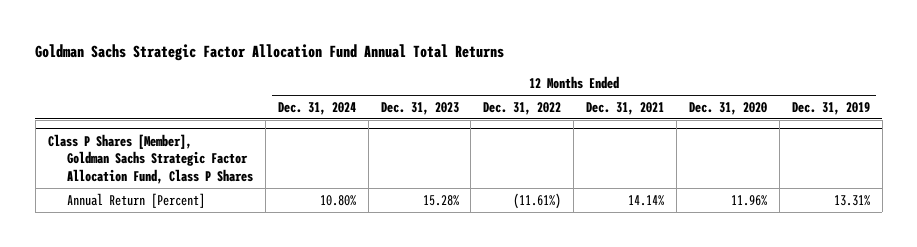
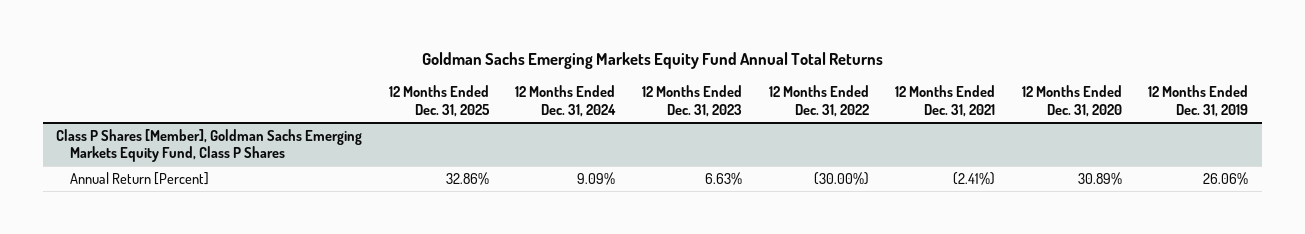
- Goldman Sachs Strategic Factor Allocation Fund Annual Total Returns
+ Goldman Sachs Emerging Markets Equity Fund Annual Total Returns
- | 12 Months Ended Dec. 31, 2024 | 12 Months Ended Dec. 31, 2023 | 12 Months Ended Dec. 31, 2022 | 12 Months Ended Dec. 31, 2021 | 12 Months Ended Dec. 31, 2020 | 12 Months Ended Dec. 31, 2019
+ | 12 Months Ended Dec. 31, 2025 | 12 Months Ended Dec. 31, 2024 | 12 Months Ended Dec. 31, 2023 | 12 Months Ended Dec. 31, 2022 | 12 Months Ended Dec. 31, 2021 | 12 Months Ended Dec. 31, 2020 | 12 Months Ended Dec. 31, 2019
- Class P Shares [Member], Goldman Sachs Strategic Factor Allocation Fund, Class P Shares
- Annual Return [Percent] | 10.80% | 15.28% | (11.61%) | 14.14% | 11.96% | 13.31%
+ Class P Shares [Member], Goldman Sachs Emerging Markets Equity Fund, Class P Shares
+ Annual Return [Percent] | 32.86% | 9.09% | 6.63% | (30.00%) | (2.41%) | 30.89% | 26.06%

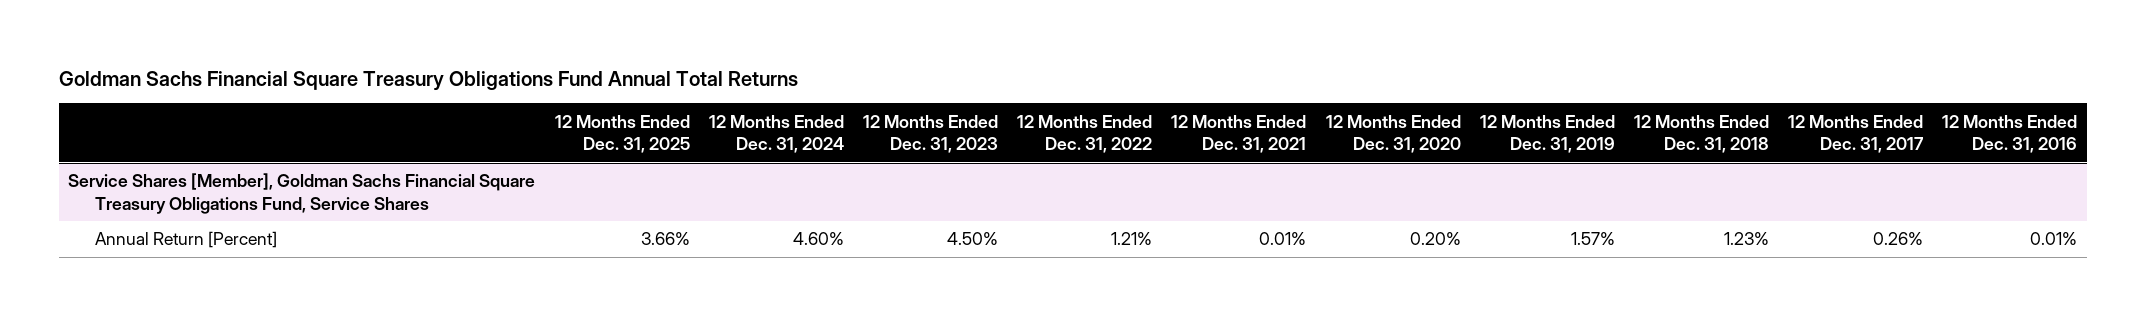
- Goldman Sachs Emerging Markets Equity Fund Annual Total Returns
+ Goldman Sachs Financial Square Treasury Obligations Fund Annual Total Returns
- | 12 Months Ended Dec. 31, 2025 | 12 Months Ended Dec. 31, 2024 | 12 Months Ended Dec. 31, 2023 | 12 Months Ended Dec. 31, 2022 | 12 Months Ended Dec. 31, 2021 | 12 Months Ended Dec. 31, 2020 | 12 Months Ended Dec. 31, 2019
+ | 12 Months Ended Dec. 31, 2025 | 12 Months Ended Dec. 31, 2024 | 12 Months Ended Dec. 31, 2023 | 12 Months Ended Dec. 31, 2022 | 12 Months Ended Dec. 31, 2021 | 12 Months Ended Dec. 31, 2020 | 12 Months Ended Dec. 31, 2019 | 12 Months Ended Dec. 31, 2018 | 12 Months Ended Dec. 31, 2017 | 12 Months Ended Dec. 31, 2016
- Class P Shares [Member], Goldman Sachs Emerging Markets Equity Fund, Class P Shares
- Annual Return [Percent] | 32.86% | 9.09% | 6.63% | (30.00%) | (2.41%) | 30.89% | 26.06%
+ Service Shares [Member], Goldman Sachs Financial Square Treasury Obligations Fund, Service Shares
+ Annual Return [Percent] | 3.66% | 4.60% | 4.50% | 1.21% | 0.01% | 0.20% | 1.57% | 1.23% | 0.26% | 0.01%

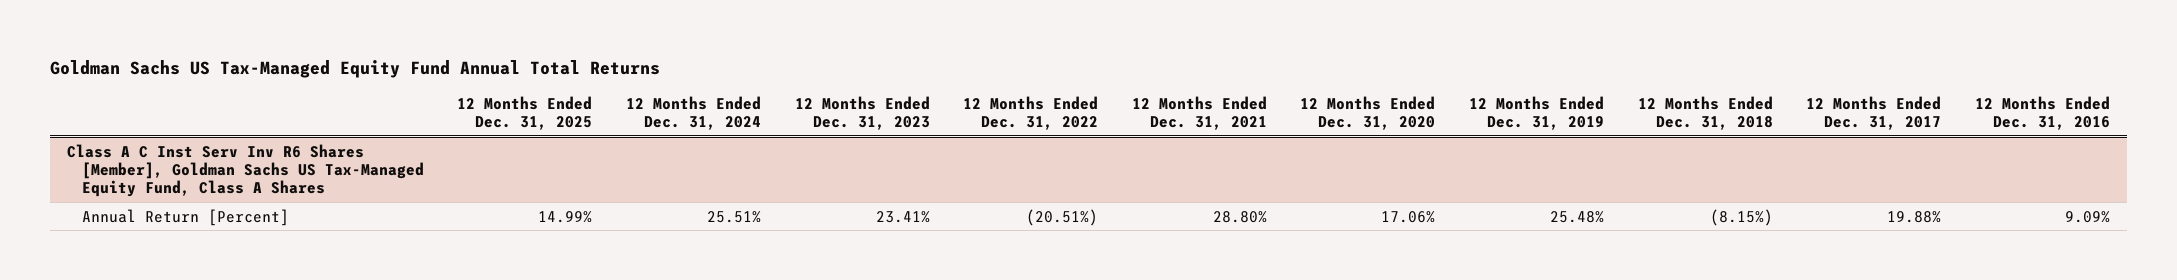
- Goldman Sachs Financial Square Treasury Obligations Fund Annual Total Returns
+ Goldman Sachs US Tax-Managed Equity Fund Annual Total Returns
- Service Shares [Member], Goldman Sachs Financial Square Treasury Obligations Fund, Service Shares
- Annual Return [Percent] | 3.66% | 4.60% | 4.50% | 1.21% | 0.01% | 0.20% | 1.57% | 1.23% | 0.26% | 0.01%
+ Class A C Inst Serv Inv R6 Shares [Member], Goldman Sachs US Tax-Managed Equity Fund, Class A Shares
+ Annual Return [Percent] | 14.99% | 25.51% | 23.41% | (20.51%) | 28.80% | 17.06% | 25.48% | (8.15%) | 19.88% | 9.09%

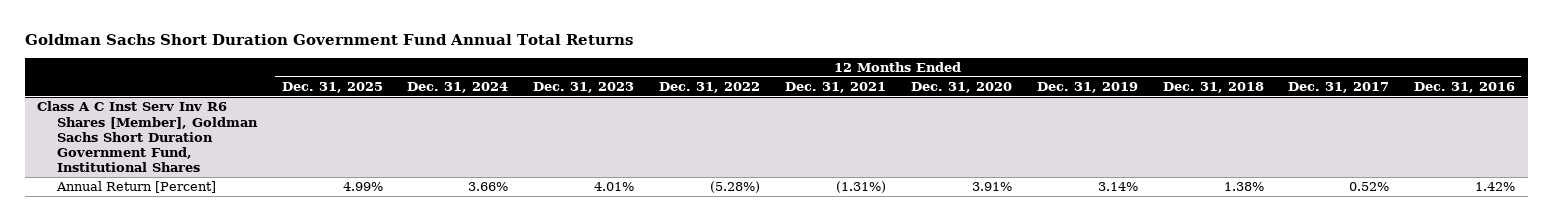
- Goldman Sachs US Tax-Managed Equity Fund Annual Total Returns
+ Goldman Sachs Short Duration Government Fund Annual Total Returns
- Class A C Inst Serv Inv R6 Shares [Member], Goldman Sachs US Tax-Managed Equity Fund, Class A Shares
- Annual Return [Percent] | 14.99% | 25.51% | 23.41% | (20.51%) | 28.80% | 17.06% | 25.48% | (8.15%) | 19.88% | 9.09%
+ Class A C Inst Serv Inv R6 Shares [Member], Goldman Sachs Short Duration Government Fund, Institutional Shares
+ Annual Return [Percent] | 4.99% | 3.66% | 4.01% | (5.28%) | (1.31%) | 3.91% | 3.14% | 1.38% | 0.52% | 1.42%

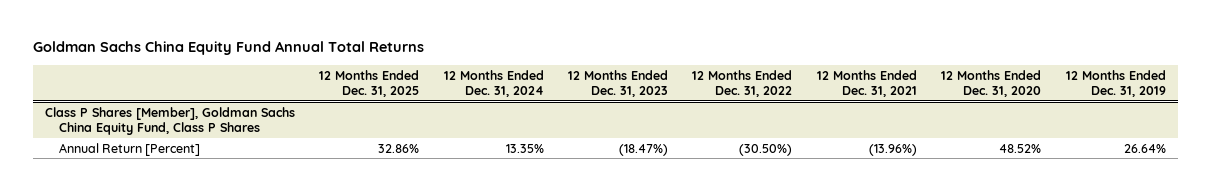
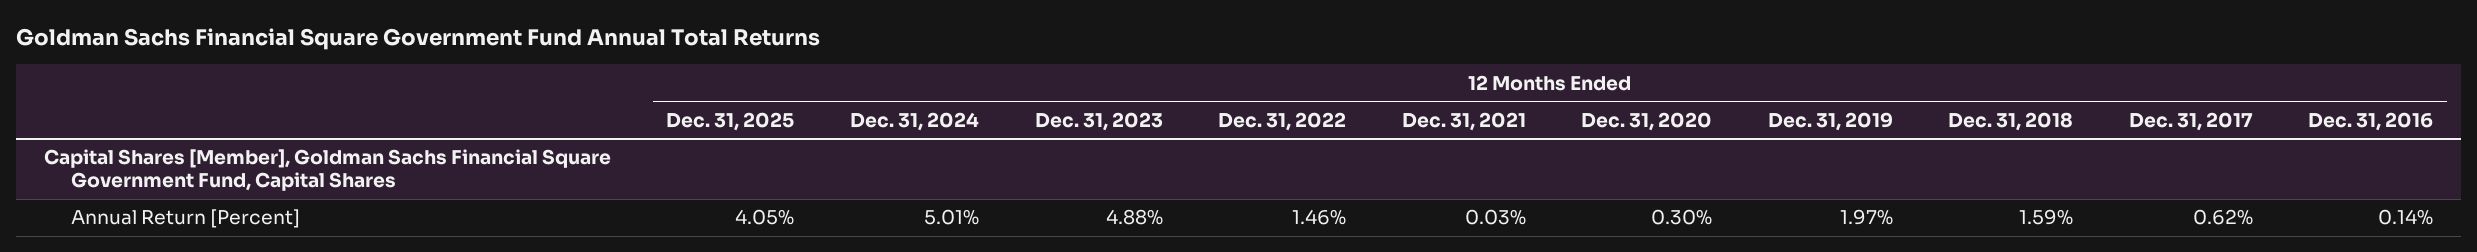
- Goldman Sachs China Equity Fund Annual Total Returns
+ Goldman Sachs Financial Square Government Fund Annual Total Returns
- | 12 Months Ended Dec. 31, 2025 | 12 Months Ended Dec. 31, 2024 | 12 Months Ended Dec. 31, 2023 | 12 Months Ended Dec. 31, 2022 | 12 Months Ended Dec. 31, 2021 | 12 Months Ended Dec. 31, 2020 | 12 Months Ended Dec. 31, 2019
+ | 12 Months Ended Dec. 31, 2025 | 12 Months Ended Dec. 31, 2024 | 12 Months Ended Dec. 31, 2023 | 12 Months Ended Dec. 31, 2022 | 12 Months Ended Dec. 31, 2021 | 12 Months Ended Dec. 31, 2020 | 12 Months Ended Dec. 31, 2019 | 12 Months Ended Dec. 31, 2018 | 12 Months Ended Dec. 31, 2017 | 12 Months Ended Dec. 31, 2016
- Class P Shares [Member], Goldman Sachs China Equity Fund, Class P Shares
- Annual Return [Percent] | 32.86% | 13.35% | (18.47%) | (30.50%) | (13.96%) | 48.52% | 26.64%
+ Capital Shares [Member], Goldman Sachs Financial Square Government Fund, Capital Shares
+ Annual Return [Percent] | 4.05% | 5.01% | 4.88% | 1.46% | 0.03% | 0.30% | 1.97% | 1.59% | 0.62% | 0.14%

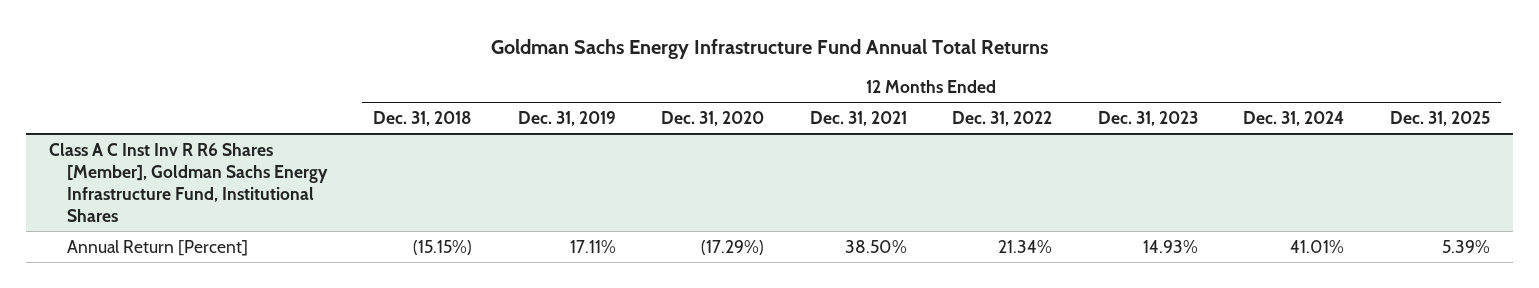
- Goldman Sachs Financial Square Government Fund Annual Total Returns
+ Goldman Sachs Energy Infrastructure Fund Annual Total Returns
- | 12 Months Ended Dec. 31, 2025 | 12 Months Ended Dec. 31, 2024 | 12 Months Ended Dec. 31, 2023 | 12 Months Ended Dec. 31, 2022 | 12 Months Ended Dec. 31, 2021 | 12 Months Ended Dec. 31, 2020 | 12 Months Ended Dec. 31, 2019 | 12 Months Ended Dec. 31, 2018 | 12 Months Ended Dec. 31, 2017 | 12 Months Ended Dec. 31, 2016
+ | 12 Months Ended Dec. 31, 2018 | 12 Months Ended Dec. 31, 2019 | 12 Months Ended Dec. 31, 2020 | 12 Months Ended Dec. 31, 2021 | 12 Months Ended Dec. 31, 2022 | 12 Months Ended Dec. 31, 2023 | 12 Months Ended Dec. 31, 2024 | 12 Months Ended Dec. 31, 2025
- Capital Shares [Member], Goldman Sachs Financial Square Government Fund, Capital Shares
- Annual Return [Percent] | 4.05% | 5.01% | 4.88% | 1.46% | 0.03% | 0.30% | 1.97% | 1.59% | 0.62% | 0.14%
+ Class A C Inst Inv R R6 Shares [Member], Goldman Sachs Energy Infrastructure Fund, Institutional Shares
+ Annual Return [Percent] | (15.15%) | 17.11% | (17.29%) | 38.50% | 21.34% | 14.93% | 41.01% | 5.39%

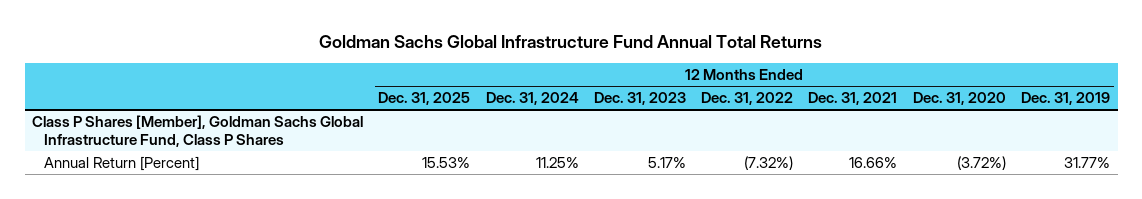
- Goldman Sachs Energy Infrastructure Fund Annual Total Returns
+ Goldman Sachs Global Infrastructure Fund Annual Total Returns
- | 12 Months Ended Dec. 31, 2018 | 12 Months Ended Dec. 31, 2019 | 12 Months Ended Dec. 31, 2020 | 12 Months Ended Dec. 31, 2021 | 12 Months Ended Dec. 31, 2022 | 12 Months Ended Dec. 31, 2023 | 12 Months Ended Dec. 31, 2024 | 12 Months Ended Dec. 31, 2025
+ | 12 Months Ended Dec. 31, 2025 | 12 Months Ended Dec. 31, 2024 | 12 Months Ended Dec. 31, 2023 | 12 Months Ended Dec. 31, 2022 | 12 Months Ended Dec. 31, 2021 | 12 Months Ended Dec. 31, 2020 | 12 Months Ended Dec. 31, 2019
- Class A C Inst Inv R R6 Shares [Member], Goldman Sachs Energy Infrastructure Fund, Institutional Shares
- Annual Return [Percent] | (15.15%) | 17.11% | (17.29%) | 38.50% | 21.34% | 14.93% | 41.01% | 5.39%
+ Class P Shares [Member], Goldman Sachs Global Infrastructure Fund, Class P Shares
+ Annual Return [Percent] | 15.53% | 11.25% | 5.17% | (7.32%) | 16.66% | (3.72%) | 31.77%

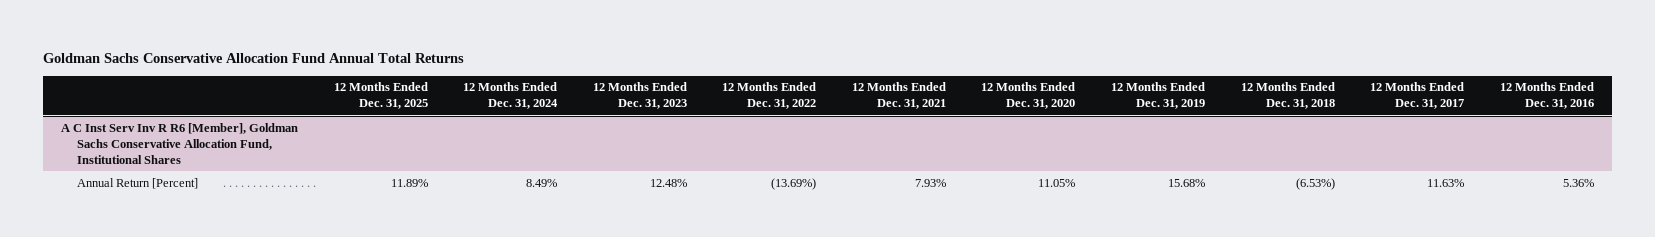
- Goldman Sachs Global Infrastructure Fund Annual Total Returns
+ Goldman Sachs Conservative Allocation Fund Annual Total Returns
- | 12 Months Ended Dec. 31, 2025 | 12 Months Ended Dec. 31, 2024 | 12 Months Ended Dec. 31, 2023 | 12 Months Ended Dec. 31, 2022 | 12 Months Ended Dec. 31, 2021 | 12 Months Ended Dec. 31, 2020 | 12 Months Ended Dec. 31, 2019
+ | 12 Months Ended Dec. 31, 2025 | 12 Months Ended Dec. 31, 2024 | 12 Months Ended Dec. 31, 2023 | 12 Months Ended Dec. 31, 2022 | 12 Months Ended Dec. 31, 2021 | 12 Months Ended Dec. 31, 2020 | 12 Months Ended Dec. 31, 2019 | 12 Months Ended Dec. 31, 2018 | 12 Months Ended Dec. 31, 2017 | 12 Months Ended Dec. 31, 2016
- Class P Shares [Member], Goldman Sachs Global Infrastructure Fund, Class P Shares
- Annual Return [Percent] | 15.53% | 11.25% | 5.17% | (7.32%) | 16.66% | (3.72%) | 31.77%
+ A C Inst Serv Inv R R6 [Member], Goldman Sachs Conservative Allocation Fund, Institutional Shares
+ Annual Return [Percent] | 11.89% | 8.49% | 12.48% | (13.69%) | 7.93% | 11.05% | 15.68% | (6.53%) | 11.63% | 5.36%

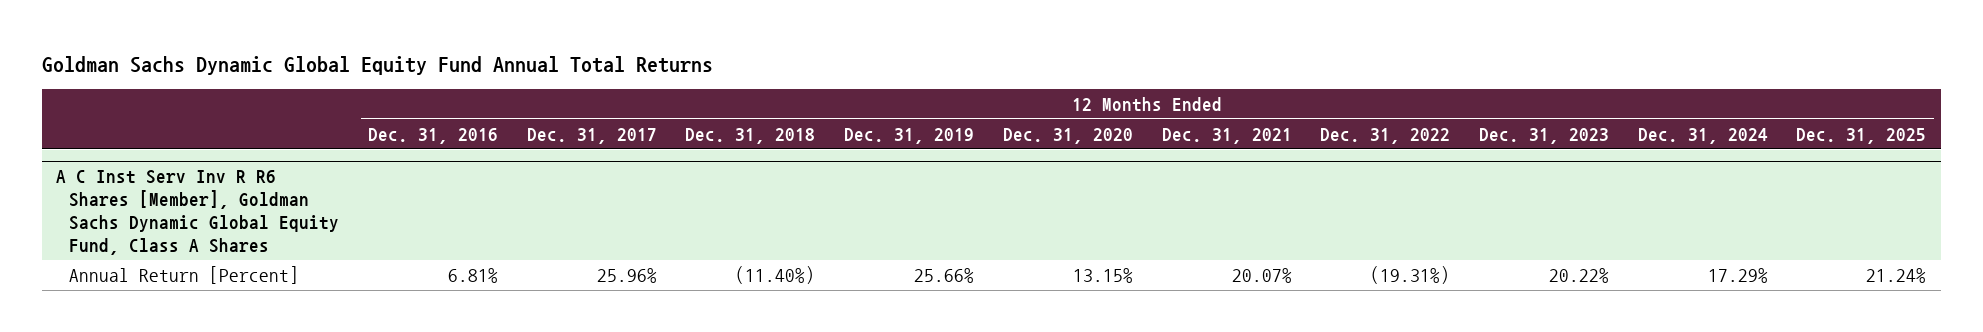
- Goldman Sachs Conservative Allocation Fund Annual Total Returns
+ Goldman Sachs Dynamic Global Equity Fund Annual Total Returns
- | 12 Months Ended Dec. 31, 2025 | 12 Months Ended Dec. 31, 2024 | 12 Months Ended Dec. 31, 2023 | 12 Months Ended Dec. 31, 2022 | 12 Months Ended Dec. 31, 2021 | 12 Months Ended Dec. 31, 2020 | 12 Months Ended Dec. 31, 2019 | 12 Months Ended Dec. 31, 2018 | 12 Months Ended Dec. 31, 2017 | 12 Months Ended Dec. 31, 2016
+ | 12 Months Ended Dec. 31, 2016 | 12 Months Ended Dec. 31, 2017 | 12 Months Ended Dec. 31, 2018 | 12 Months Ended Dec. 31, 2019 | 12 Months Ended Dec. 31, 2020 | 12 Months Ended Dec. 31, 2021 | 12 Months Ended Dec. 31, 2022 | 12 Months Ended Dec. 31, 2023 | 12 Months Ended Dec. 31, 2024 | 12 Months Ended Dec. 31, 2025
- A C Inst Serv Inv R R6 [Member], Goldman Sachs Conservative Allocation Fund, Institutional Shares
- Annual Return [Percent] | 11.89% | 8.49% | 12.48% | (13.69%) | 7.93% | 11.05% | 15.68% | (6.53%) | 11.63% | 5.36%
+ A C Inst Serv Inv R R6 Shares [Member], Goldman Sachs Dynamic Global Equity Fund, Class A Shares
+ Annual Return [Percent] | 6.81% | 25.96% | (11.40%) | 25.66% | 13.15% | 20.07% | (19.31%) | 20.22% | 17.29% | 21.24%

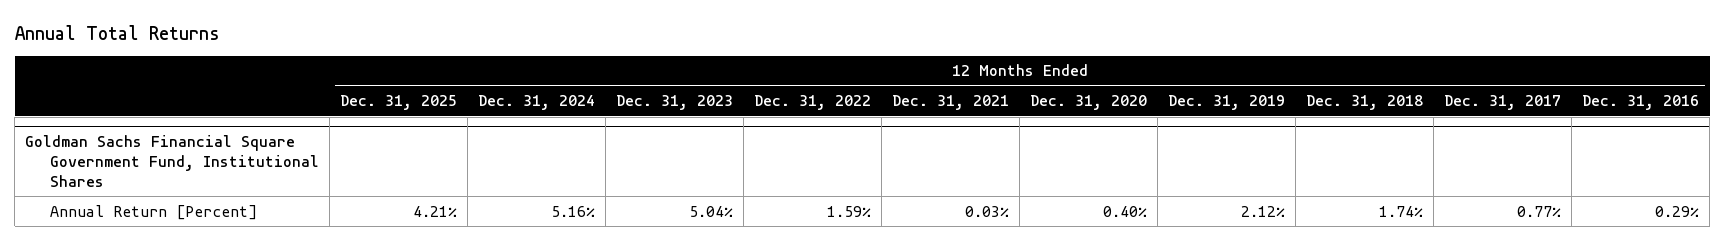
- Goldman Sachs Dynamic Global Equity Fund Annual Total Returns
+ Annual Total Returns
- | 12 Months Ended Dec. 31, 2016 | 12 Months Ended Dec. 31, 2017 | 12 Months Ended Dec. 31, 2018 | 12 Months Ended Dec. 31, 2019 | 12 Months Ended Dec. 31, 2020 | 12 Months Ended Dec. 31, 2021 | 12 Months Ended Dec. 31, 2022 | 12 Months Ended Dec. 31, 2023 | 12 Months Ended Dec. 31, 2024 | 12 Months Ended Dec. 31, 2025
+ | 12 Months Ended Dec. 31, 2025 | 12 Months Ended Dec. 31, 2024 | 12 Months Ended Dec. 31, 2023 | 12 Months Ended Dec. 31, 2022 | 12 Months Ended Dec. 31, 2021 | 12 Months Ended Dec. 31, 2020 | 12 Months Ended Dec. 31, 2019 | 12 Months Ended Dec. 31, 2018 | 12 Months Ended Dec. 31, 2017 | 12 Months Ended Dec. 31, 2016
- A C Inst Serv Inv R R6 Shares [Member], Goldman Sachs Dynamic Global Equity Fund, Class A Shares
- Annual Return [Percent] | 6.81% | 25.96% | (11.40%) | 25.66% | 13.15% | 20.07% | (19.31%) | 20.22% | 17.29% | 21.24%
+ Goldman Sachs Financial Square Government Fund, Institutional Shares
+ Annual Return [Percent] | 4.21% | 5.16% | 5.04% | 1.59% | 0.03% | 0.40% | 2.12% | 1.74% | 0.77% | 0.29%

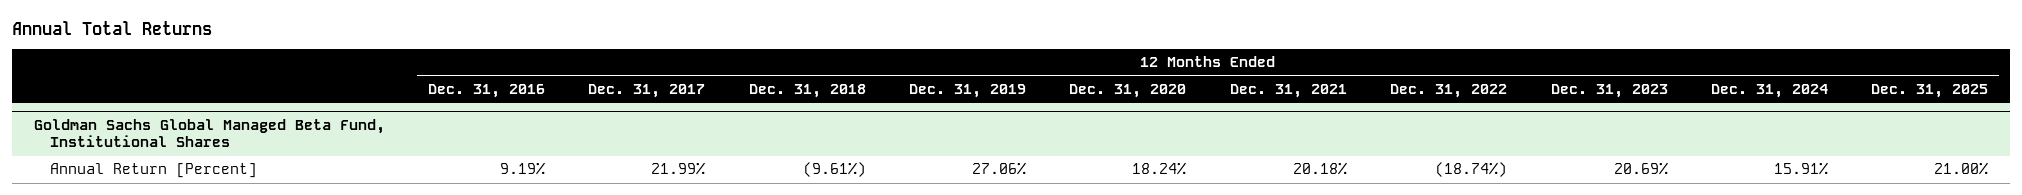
- | 12 Months Ended Dec. 31, 2025 | 12 Months Ended Dec. 31, 2024 | 12 Months Ended Dec. 31, 2023 | 12 Months Ended Dec. 31, 2022 | 12 Months Ended Dec. 31, 2021 | 12 Months Ended Dec. 31, 2020 | 12 Months Ended Dec. 31, 2019 | 12 Months Ended Dec. 31, 2018 | 12 Months Ended Dec. 31, 2017 | 12 Months Ended Dec. 31, 2016
+ | 12 Months Ended Dec. 31, 2016 | 12 Months Ended Dec. 31, 2017 | 12 Months Ended Dec. 31, 2018 | 12 Months Ended Dec. 31, 2019 | 12 Months Ended Dec. 31, 2020 | 12 Months Ended Dec. 31, 2021 | 12 Months Ended Dec. 31, 2022 | 12 Months Ended Dec. 31, 2023 | 12 Months Ended Dec. 31, 2024 | 12 Months Ended Dec. 31, 2025
- Goldman Sachs Financial Square Government Fund, Institutional Shares
- Annual Return [Percent] | 4.21% | 5.16% | 5.04% | 1.59% | 0.03% | 0.40% | 2.12% | 1.74% | 0.77% | 0.29%
+ Goldman Sachs Global Managed Beta Fund, Institutional Shares
+ Annual Return [Percent] | 9.19% | 21.99% | (9.61%) | 27.06% | 18.24% | 20.18% | (18.74%) | 20.69% | 15.91% | 21.00%

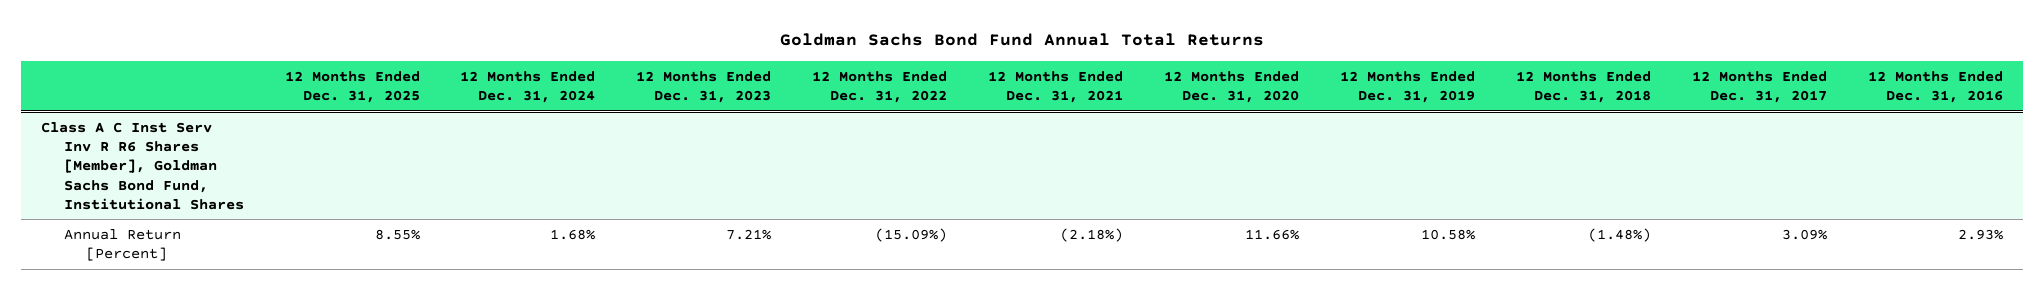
- Annual Total Returns
+ Goldman Sachs Bond Fund Annual Total Returns
- | 12 Months Ended Dec. 31, 2016 | 12 Months Ended Dec. 31, 2017 | 12 Months Ended Dec. 31, 2018 | 12 Months Ended Dec. 31, 2019 | 12 Months Ended Dec. 31, 2020 | 12 Months Ended Dec. 31, 2021 | 12 Months Ended Dec. 31, 2022 | 12 Months Ended Dec. 31, 2023 | 12 Months Ended Dec. 31, 2024 | 12 Months Ended Dec. 31, 2025
+ | 12 Months Ended Dec. 31, 2025 | 12 Months Ended Dec. 31, 2024 | 12 Months Ended Dec. 31, 2023 | 12 Months Ended Dec. 31, 2022 | 12 Months Ended Dec. 31, 2021 | 12 Months Ended Dec. 31, 2020 | 12 Months Ended Dec. 31, 2019 | 12 Months Ended Dec. 31, 2018 | 12 Months Ended Dec. 31, 2017 | 12 Months Ended Dec. 31, 2016
- Goldman Sachs Global Managed Beta Fund, Institutional Shares
- Annual Return [Percent] | 9.19% | 21.99% | (9.61%) | 27.06% | 18.24% | 20.18% | (18.74%) | 20.69% | 15.91% | 21.00%
+ Class A C Inst Serv Inv R R6 Shares [Member], Goldman Sachs Bond Fund, Institutional Shares
+ Annual Return [Percent] | 8.55% | 1.68% | 7.21% | (15.09%) | (2.18%) | 11.66% | 10.58% | (1.48%) | 3.09% | 2.93%

